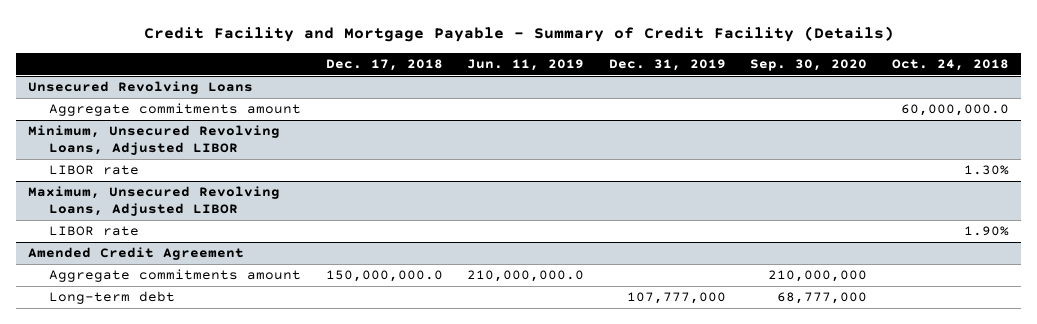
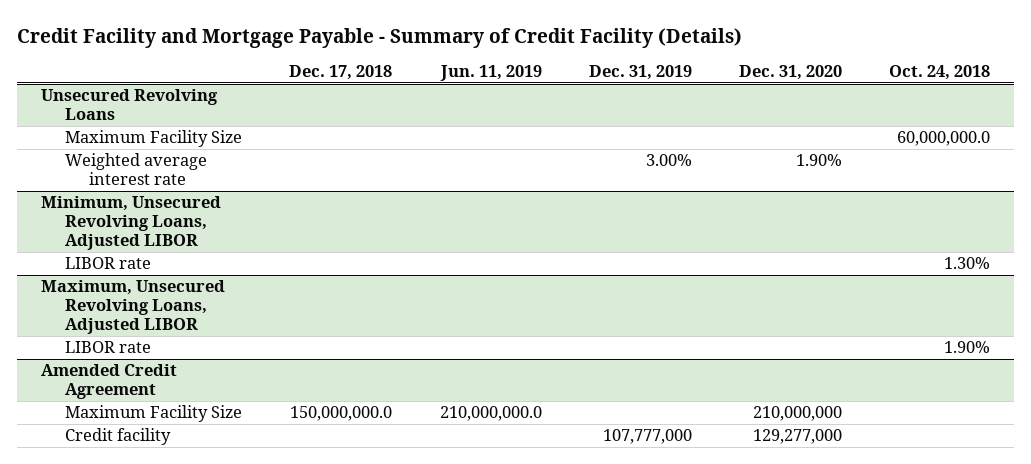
- | Dec. 17, 2018 | Jun. 11, 2019 | Dec. 31, 2019 | Sep. 30, 2020 | Oct. 24, 2018
+ | Dec. 17, 2018 | Jun. 11, 2019 | Dec. 31, 2019 | Dec. 31, 2020 | Oct. 24, 2018
@ Unsecured Revolving Loans
- Aggregate commitments amount | | | | | 60,000,000.0
+ Maximum Facility Size | | | | | 60,000,000.0
+ Weighted average interest rate | | | 3.00% | 1.90% |
@ Amended Credit Agreement
- Aggregate commitments amount | 150,000,000.0 | 210,000,000.0 | | 210,000,000 |
- Long-term debt | | | 107,777,000 | 68,777,000 |
+ Maximum Facility Size | 150,000,000.0 | 210,000,000.0 | | 210,000,000 |
+ Credit facility | | | 107,777,000 | 129,277,000 |

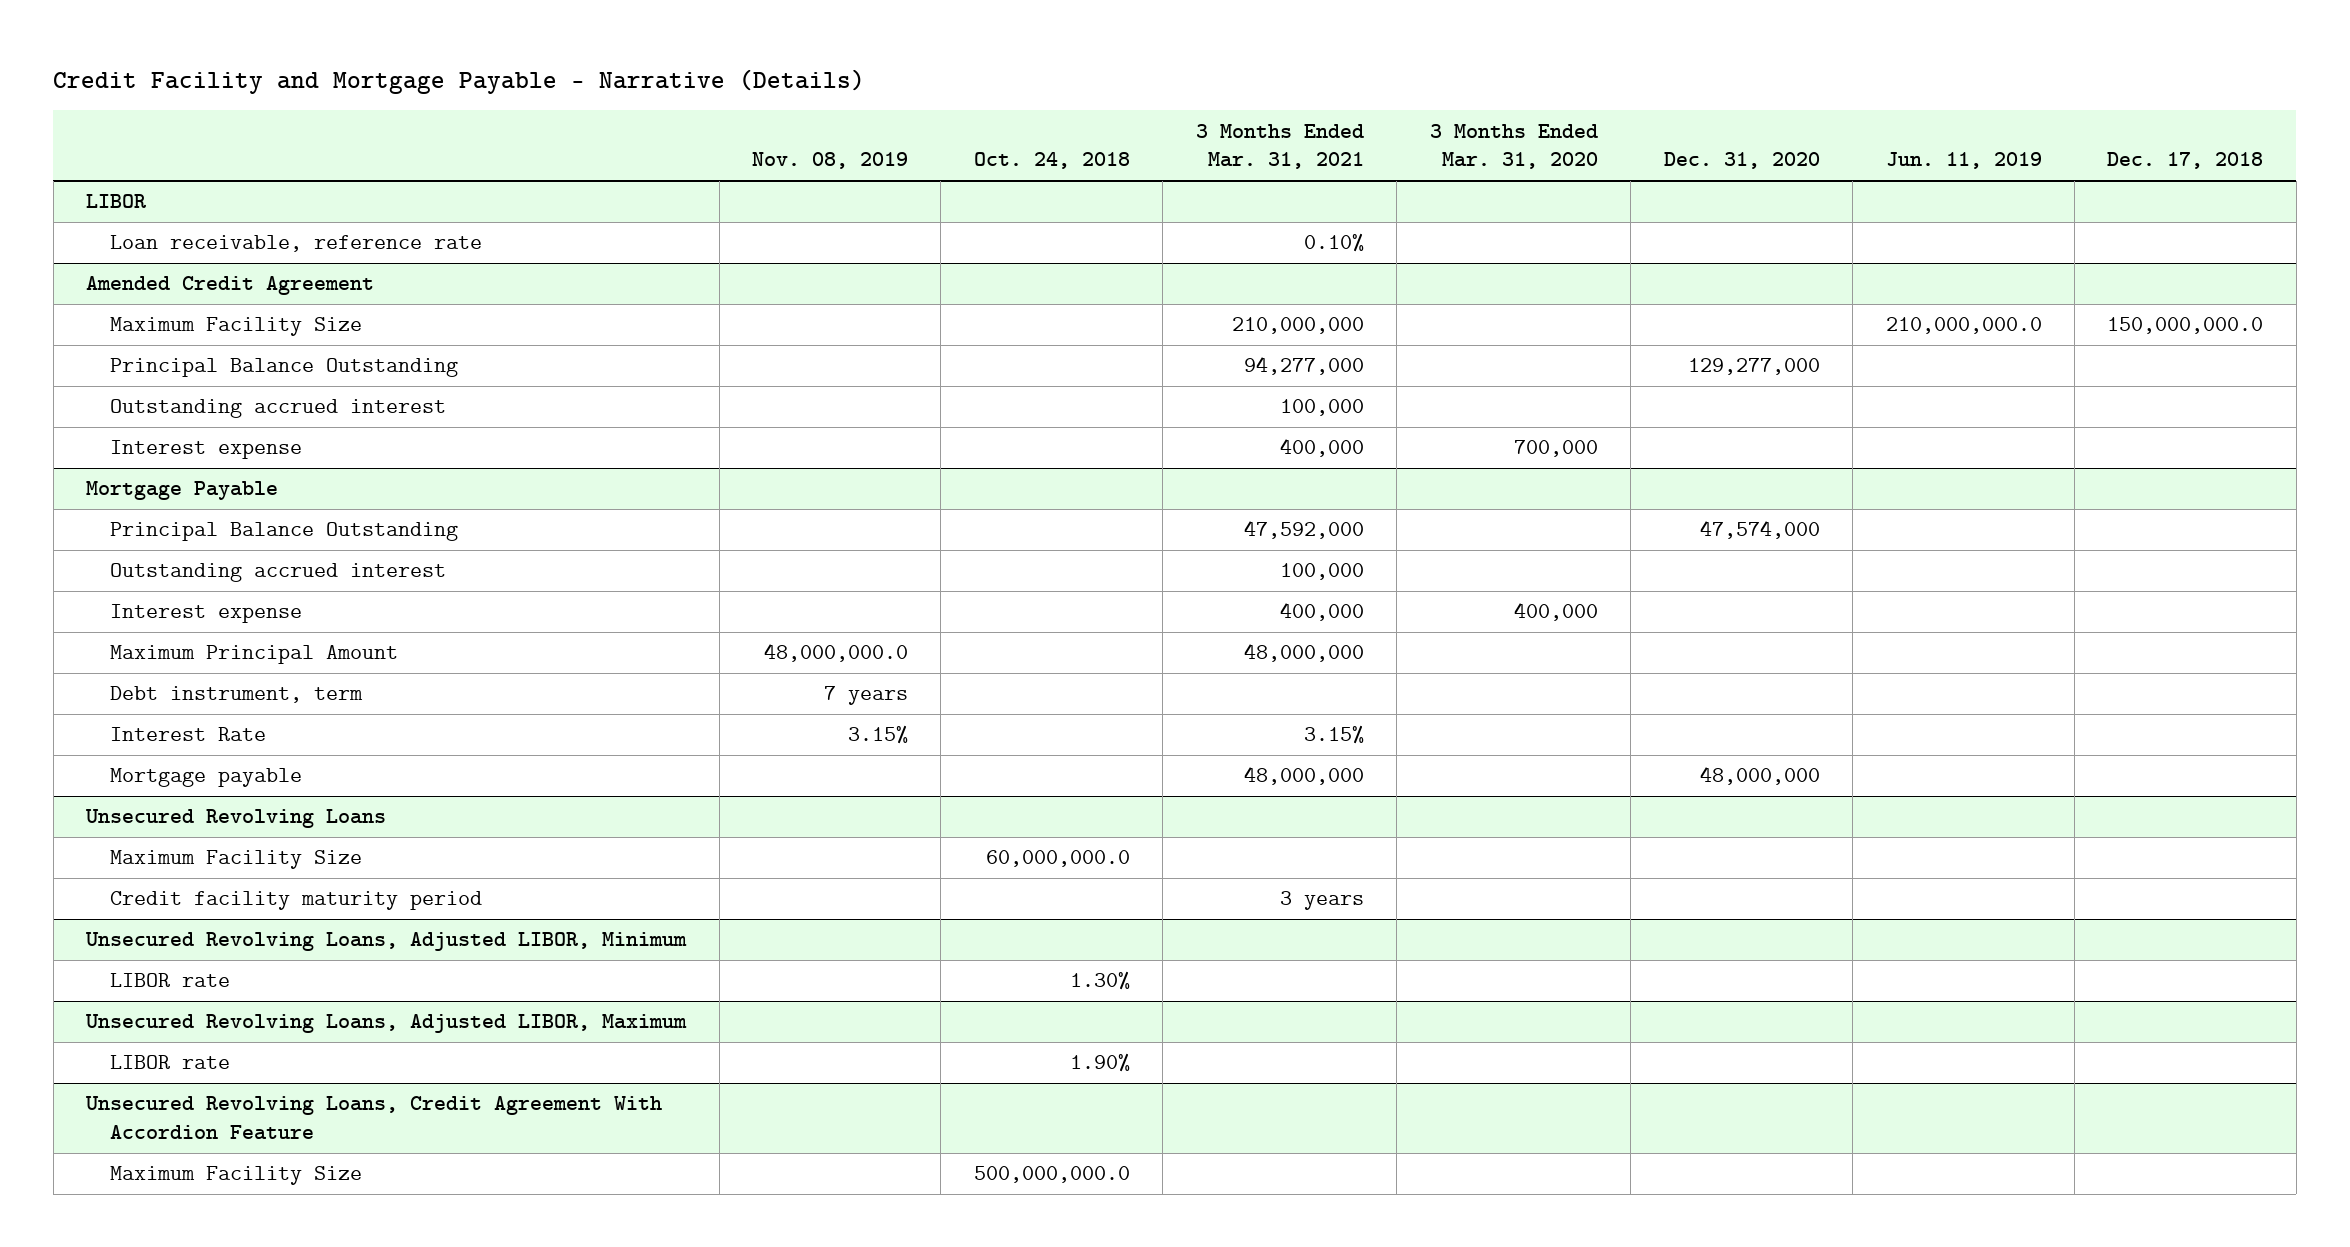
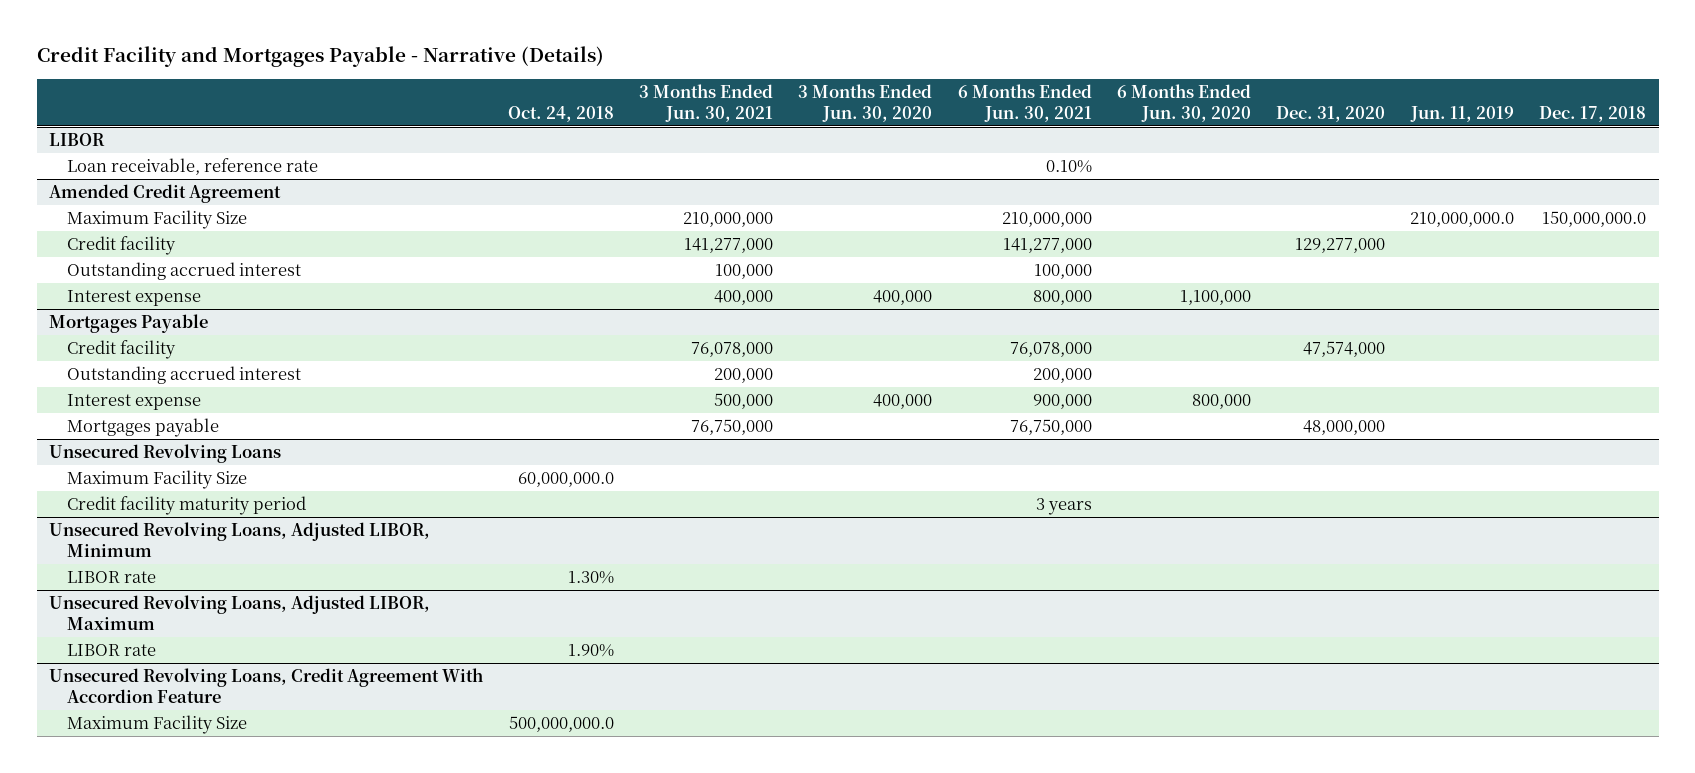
- Credit Facility and Mortgage Payable - Narrative (Details)
+ Credit Facility and Mortgages Payable - Narrative (Details)
- | Nov. 08, 2019 | Oct. 24, 2018 | 3 Months Ended Mar. 31, 2021 | 3 Months Ended Mar. 31, 2020 | Dec. 31, 2020 | Jun. 11, 2019 | Dec. 17, 2018
+ | Oct. 24, 2018 | 3 Months Ended Jun. 30, 2021 | 3 Months Ended Jun. 30, 2020 | 6 Months Ended Jun. 30, 2021 | 6 Months Ended Jun. 30, 2020 | Dec. 31, 2020 | Jun. 11, 2019 | Dec. 17, 2018
@ Amended Credit Agreement
- Principal Balance Outstanding | | | 94,277,000 | | 129,277,000 | |
+ Credit facility | | 141,277,000 | | 141,277,000 | | 129,277,000 | |
- Mortgage Payable
- Principal Balance Outstanding | | | 47,592,000 | | 47,574,000 | |
+ Mortgages Payable
+ Credit facility | | 76,078,000 | | 76,078,000 | | 47,574,000 | |
- Maximum Principal Amount | 48,000,000.0 | | 48,000,000 | | | |
- Debt instrument, term | 7 years | | | | | |
- Interest Rate | 3.15% | | 3.15% | | | |
- Mortgage payable | | | 48,000,000 | | 48,000,000 | |
+ Mortgages payable | | 76,750,000 | | 76,750,000 | | 48,000,000 | |

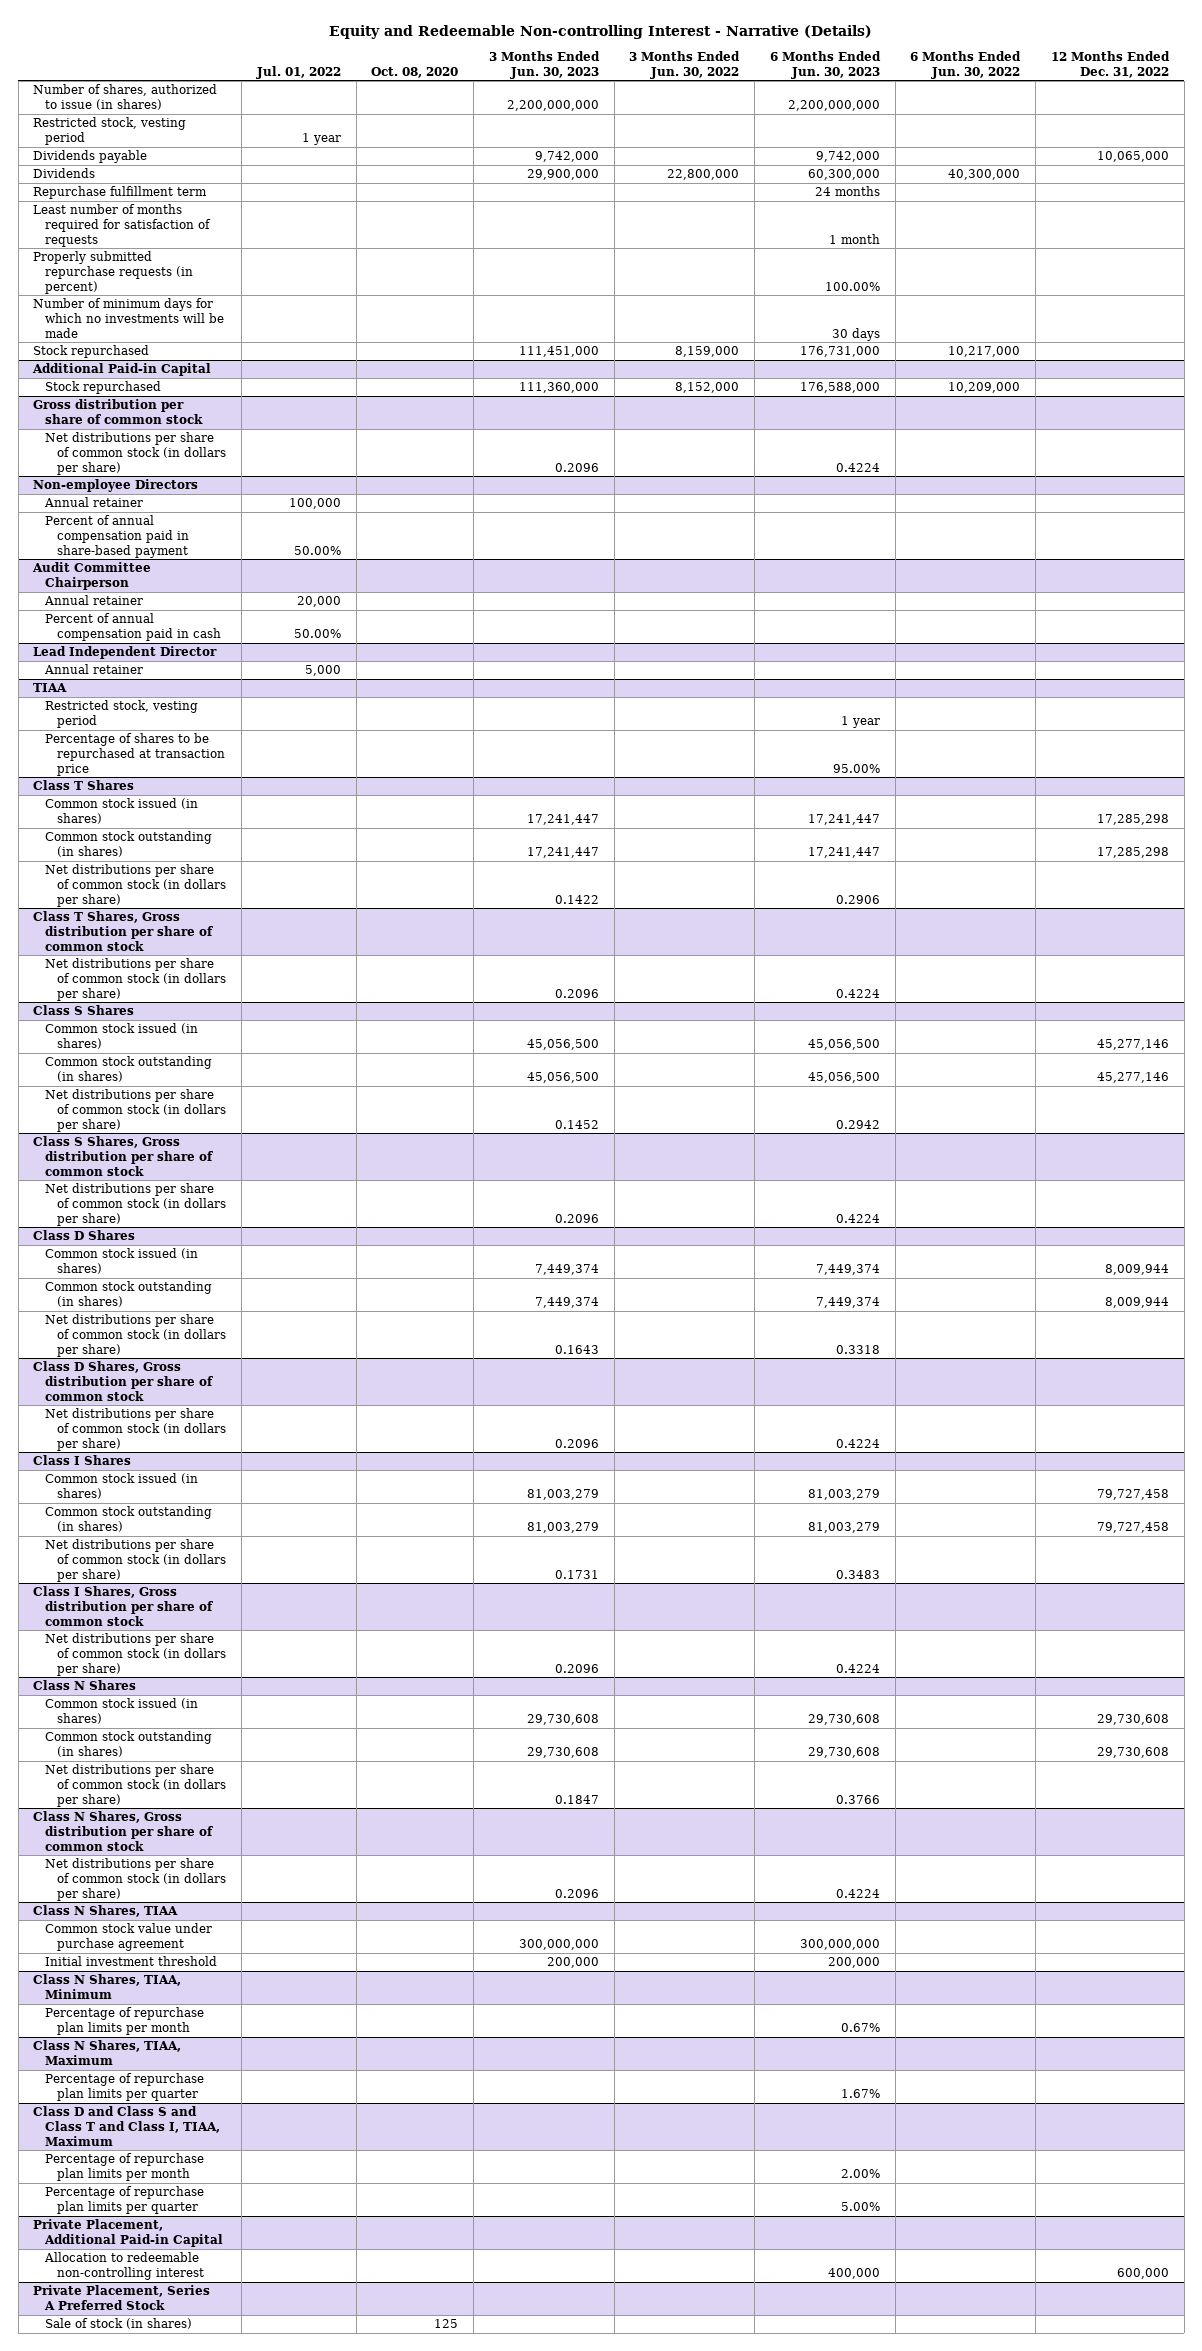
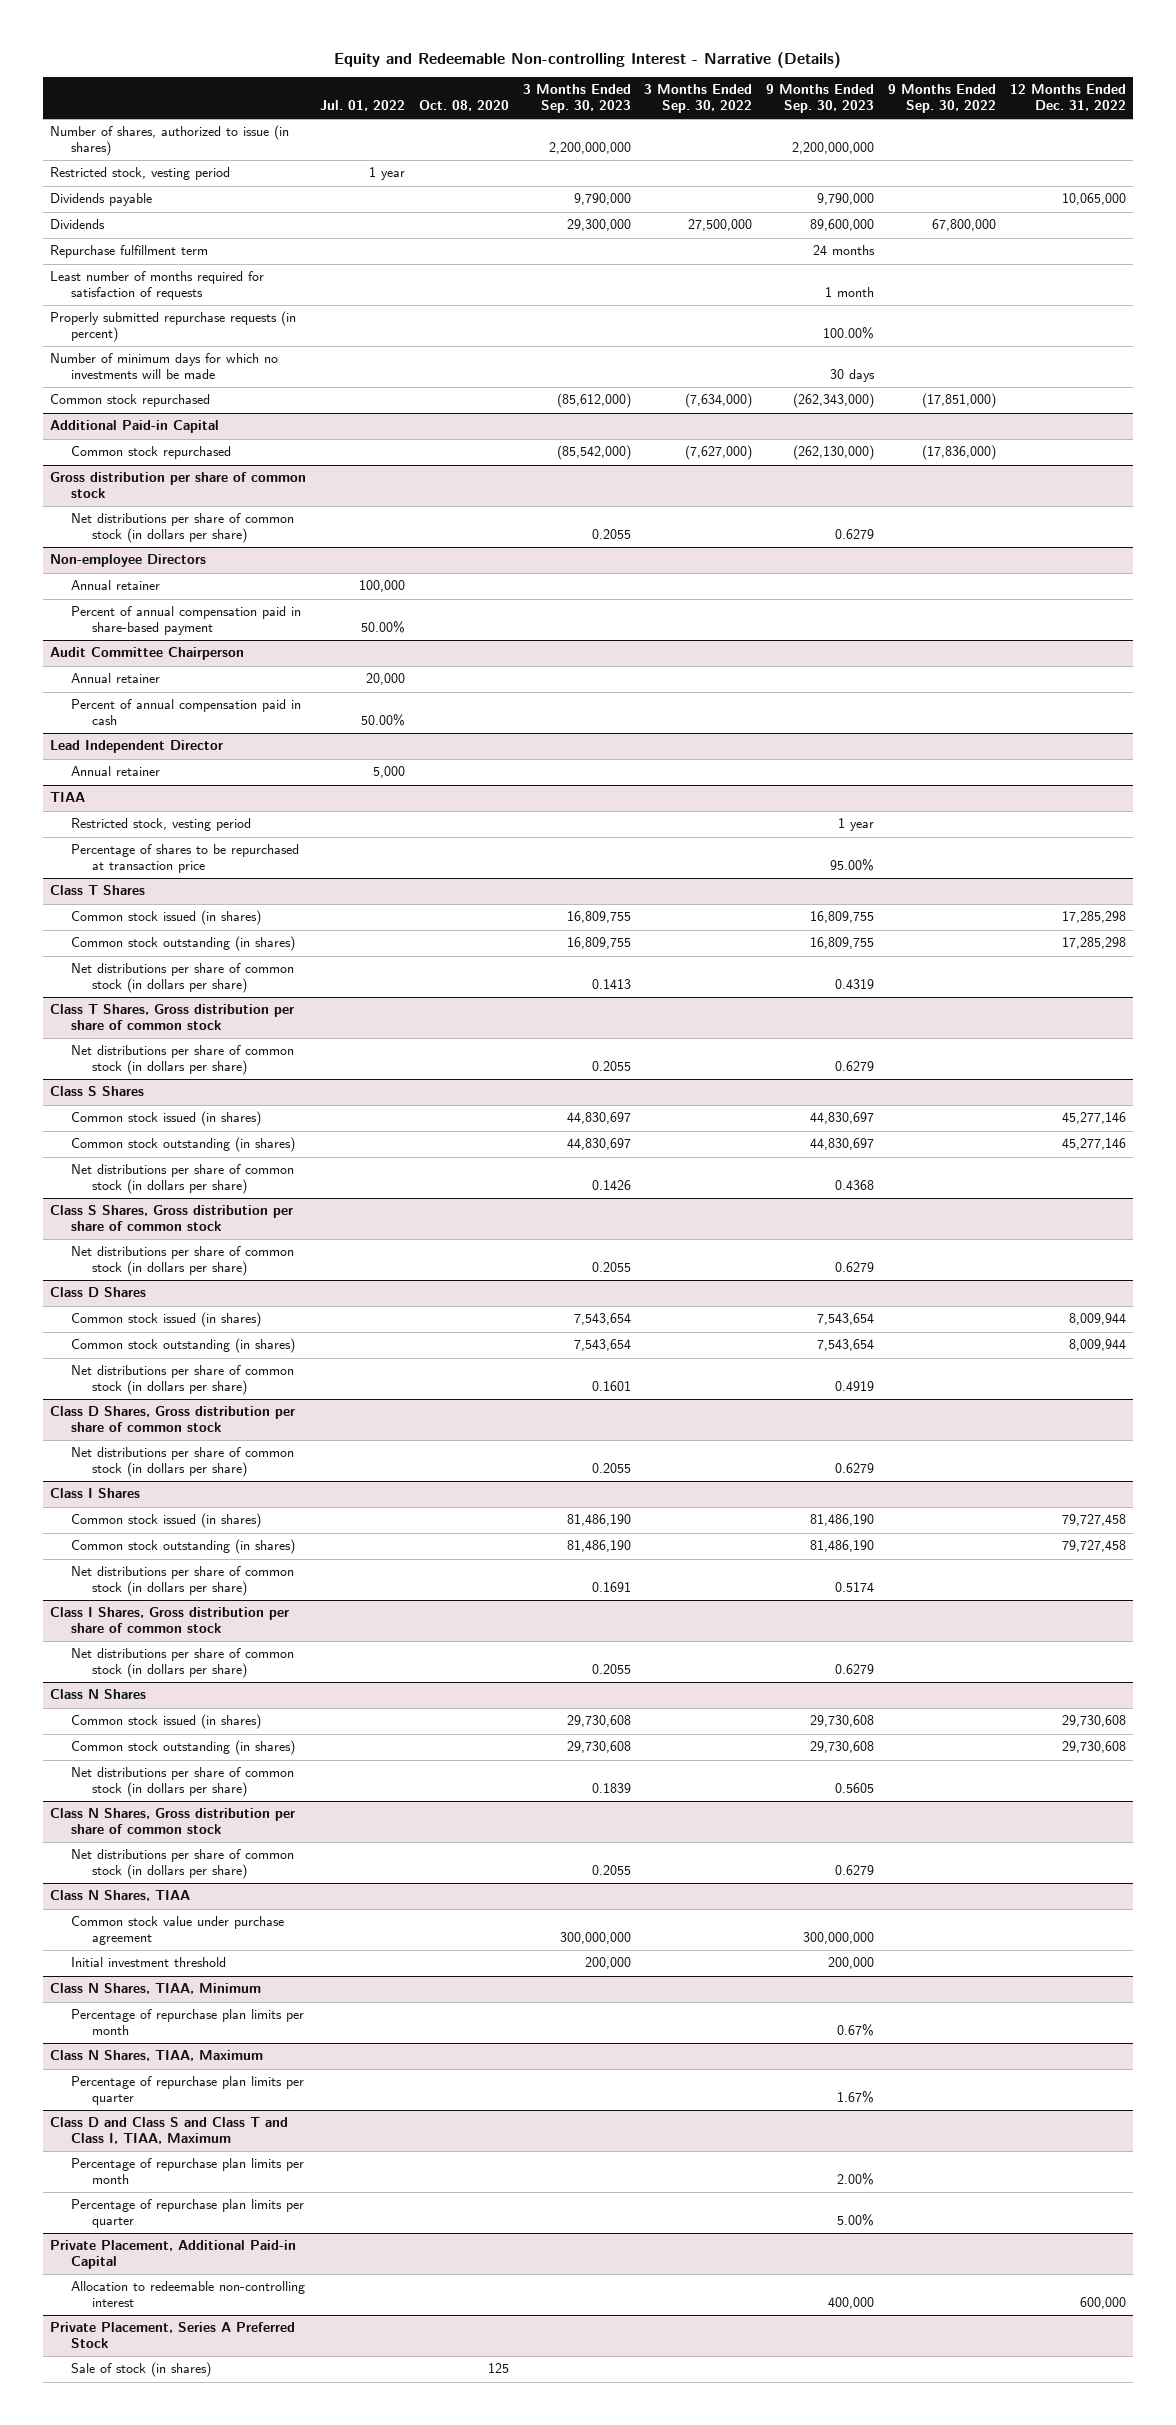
- | Jul. 01, 2022 | Oct. 08, 2020 | 3 Months Ended Jun. 30, 2023 | 3 Months Ended Jun. 30, 2022 | 6 Months Ended Jun. 30, 2023 | 6 Months Ended Jun. 30, 2022 | 12 Months Ended Dec. 31, 2022
+ | Jul. 01, 2022 | Oct. 08, 2020 | 3 Months Ended Sep. 30, 2023 | 3 Months Ended Sep. 30, 2022 | 9 Months Ended Sep. 30, 2023 | 9 Months Ended Sep. 30, 2022 | 12 Months Ended Dec. 31, 2022
- Stock repurchased | | | 111,451,000 | 8,159,000 | 176,731,000 | 10,217,000 |
+ Common stock repurchased | | | (85,612,000) | (7,634,000) | (262,343,000) | (17,851,000) |
@ Additional Paid-in Capital
- Stock repurchased | | | 111,360,000 | 8,152,000 | 176,588,000 | 10,209,000 |
+ Common stock repurchased | | | (85,542,000) | (7,627,000) | (262,130,000) | (17,836,000) |

